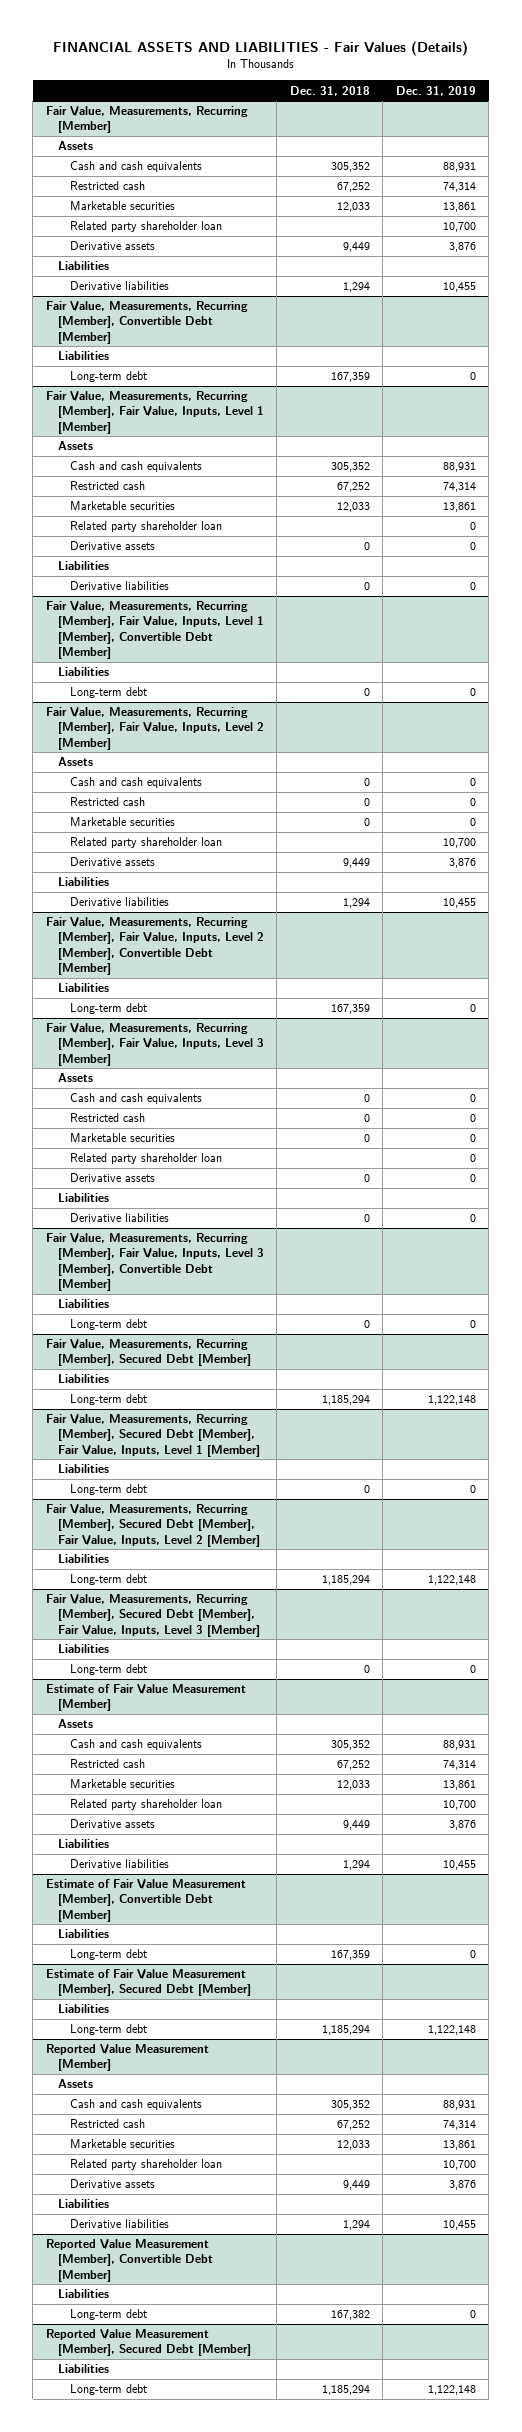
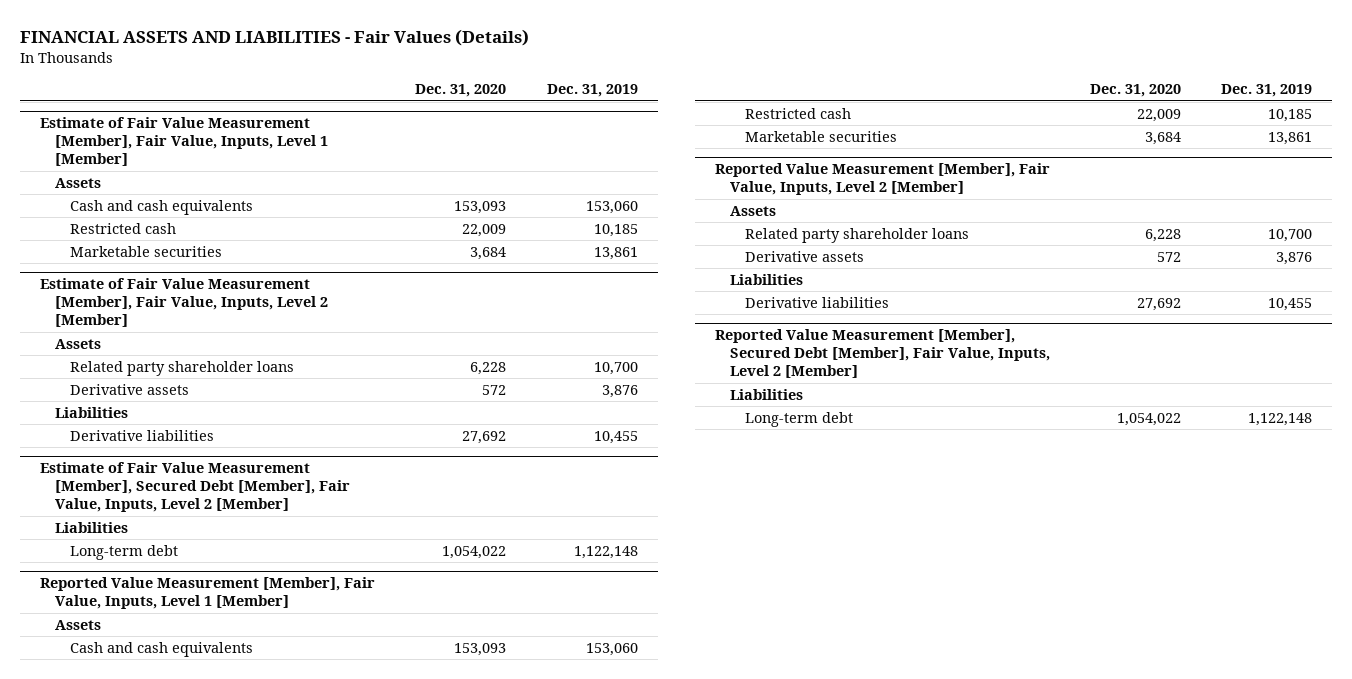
- | Dec. 31, 2018 | Dec. 31, 2019
+ | Dec. 31, 2020 | Dec. 31, 2019
- Fair Value, Measurements, Recurring [Member]
- Assets
- Cash and cash equivalents | 305,352 | 88,931
- Restricted cash | 67,252 | 74,314
- Marketable securities | 12,033 | 13,861
- Related party shareholder loan | | 10,700
- Derivative assets | 9,449 | 3,876
- Liabilities
- Derivative liabilities | 1,294 | 10,455
- Fair Value, Measurements, Recurring [Member], Convertible Debt [Member]
- Liabilities
- Long-term debt | 167,359 | 0
- Fair Value, Measurements, Recurring [Member], Fair Value, Inputs, Level 1 [Member]
+ Estimate of Fair Value Measurement [Member], Fair Value, Inputs, Level 1 [Member]
- Cash and cash equivalents | 305,352 | 88,931
- Restricted cash | 67,252 | 74,314
+ Cash and cash equivalents | 153,093 | 153,060
+ Restricted cash | 22,009 | 10,185
- Related party shareholder loan | | 0
- Derivative assets | 0 | 0
- Liabilities
- Derivative liabilities | 0 | 0
- Fair Value, Measurements, Recurring [Member], Fair Value, Inputs, Level 1 [Member], Convertible Debt [Member]
- Liabilities
- Long-term debt | 0 | 0
- Fair Value, Measurements, Recurring [Member], Fair Value, Inputs, Level 2 [Member]
+ Estimate of Fair Value Measurement [Member], Fair Value, Inputs, Level 2 [Member]
- Cash and cash equivalents | 0 | 0
- Restricted cash | 0 | 0
- Marketable securities | 0 | 0
- Related party shareholder loan | | 10,700
+ Related party shareholder loans | 6,228 | 10,700
- Fair Value, Measurements, Recurring [Member], Fair Value, Inputs, Level 2 [Member], Convertible Debt [Member]
- Liabilities
- Long-term debt | 167,359 | 0
- Fair Value, Measurements, Recurring [Member], Fair Value, Inputs, Level 3 [Member]
- Assets
- Cash and cash equivalents | 0 | 0
- Restricted cash | 0 | 0
- Marketable securities | 0 | 0
- Related party shareholder loan | | 0
- Derivative assets | 0 | 0
- Liabilities
- Derivative liabilities | 0 | 0
- Fair Value, Measurements, Recurring [Member], Fair Value, Inputs, Level 3 [Member], Convertible Debt [Member]
- Liabilities
- Long-term debt | 0 | 0
- Fair Value, Measurements, Recurring [Member], Secured Debt [Member]
- Liabilities
- Long-term debt | 1,185,294 | 1,122,148
- Fair Value, Measurements, Recurring [Member], Secured Debt [Member], Fair Value, Inputs, Level 1 [Member]
- Liabilities
- Long-term debt | 0 | 0
- Fair Value, Measurements, Recurring [Member], Secured Debt [Member], Fair Value, Inputs, Level 2 [Member]
+ Estimate of Fair Value Measurement [Member], Secured Debt [Member], Fair Value, Inputs, Level 2 [Member]
- Fair Value, Measurements, Recurring [Member], Secured Debt [Member], Fair Value, Inputs, Level 3 [Member]
- Liabilities
- Long-term debt | 0 | 0
- Estimate of Fair Value Measurement [Member]
+ Reported Value Measurement [Member], Fair Value, Inputs, Level 1 [Member]
- Cash and cash equivalents | 305,352 | 88,931
- Restricted cash | 67,252 | 74,314
+ Cash and cash equivalents | 153,093 | 153,060
+ Restricted cash | 22,009 | 10,185
- Related party shareholder loan | | 10,700
- Derivative assets | 9,449 | 3,876
- Liabilities
- Derivative liabilities | 1,294 | 10,455
- Estimate of Fair Value Measurement [Member], Convertible Debt [Member]
- Liabilities
- Long-term debt | 167,359 | 0
- Estimate of Fair Value Measurement [Member], Secured Debt [Member]
- Liabilities
- Long-term debt | 1,185,294 | 1,122,148
- Reported Value Measurement [Member]
+ Reported Value Measurement [Member], Fair Value, Inputs, Level 2 [Member]
- Cash and cash equivalents | 305,352 | 88,931
- Restricted cash | 67,252 | 74,314
- Marketable securities | 12,033 | 13,861
- Related party shareholder loan | | 10,700
+ Related party shareholder loans | 6,228 | 10,700
- Reported Value Measurement [Member], Convertible Debt [Member]
- Liabilities
- Long-term debt | 167,382 | 0
- Reported Value Measurement [Member], Secured Debt [Member]
+ Reported Value Measurement [Member], Secured Debt [Member], Fair Value, Inputs, Level 2 [Member]

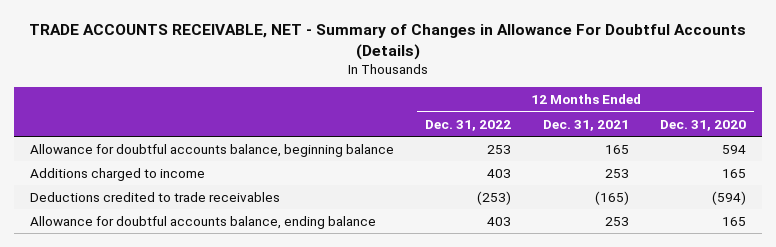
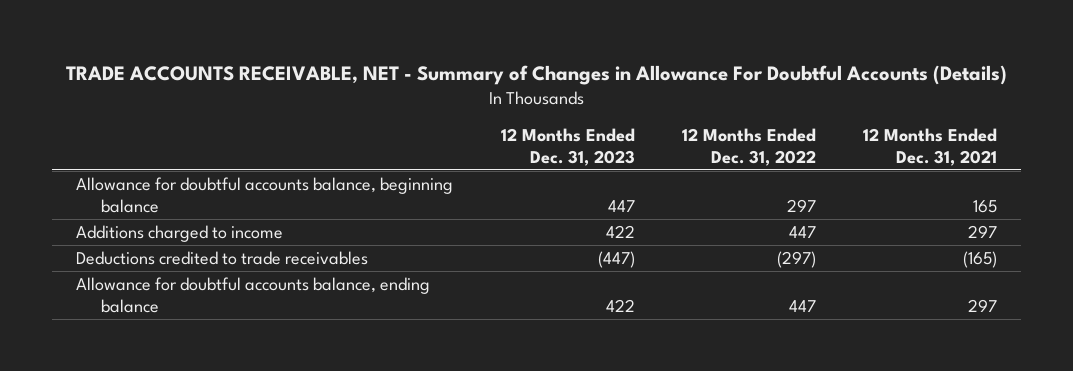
- | 12 Months Ended Dec. 31, 2022 | 12 Months Ended Dec. 31, 2021 | 12 Months Ended Dec. 31, 2020
+ | 12 Months Ended Dec. 31, 2023 | 12 Months Ended Dec. 31, 2022 | 12 Months Ended Dec. 31, 2021
- Allowance for doubtful accounts balance, beginning balance | 253 | 165 | 594
- Additions charged to income | 403 | 253 | 165
- Deductions credited to trade receivables | (253) | (165) | (594)
- Allowance for doubtful accounts balance, ending balance | 403 | 253 | 165
+ Allowance for doubtful accounts balance, beginning balance | 447 | 297 | 165
+ Additions charged to income | 422 | 447 | 297
+ Deductions credited to trade receivables | (447) | (297) | (165)
+ Allowance for doubtful accounts balance, ending balance | 422 | 447 | 297

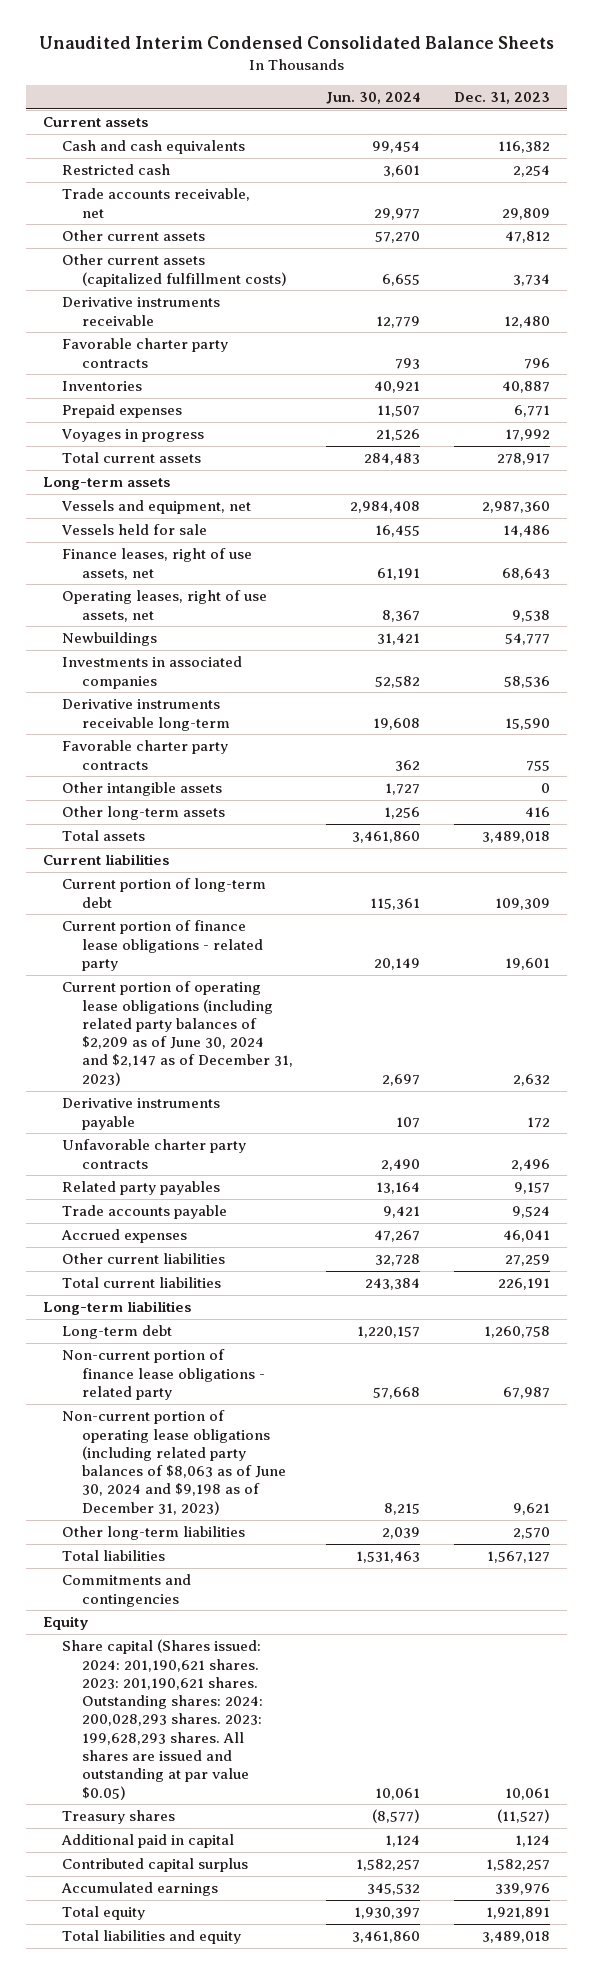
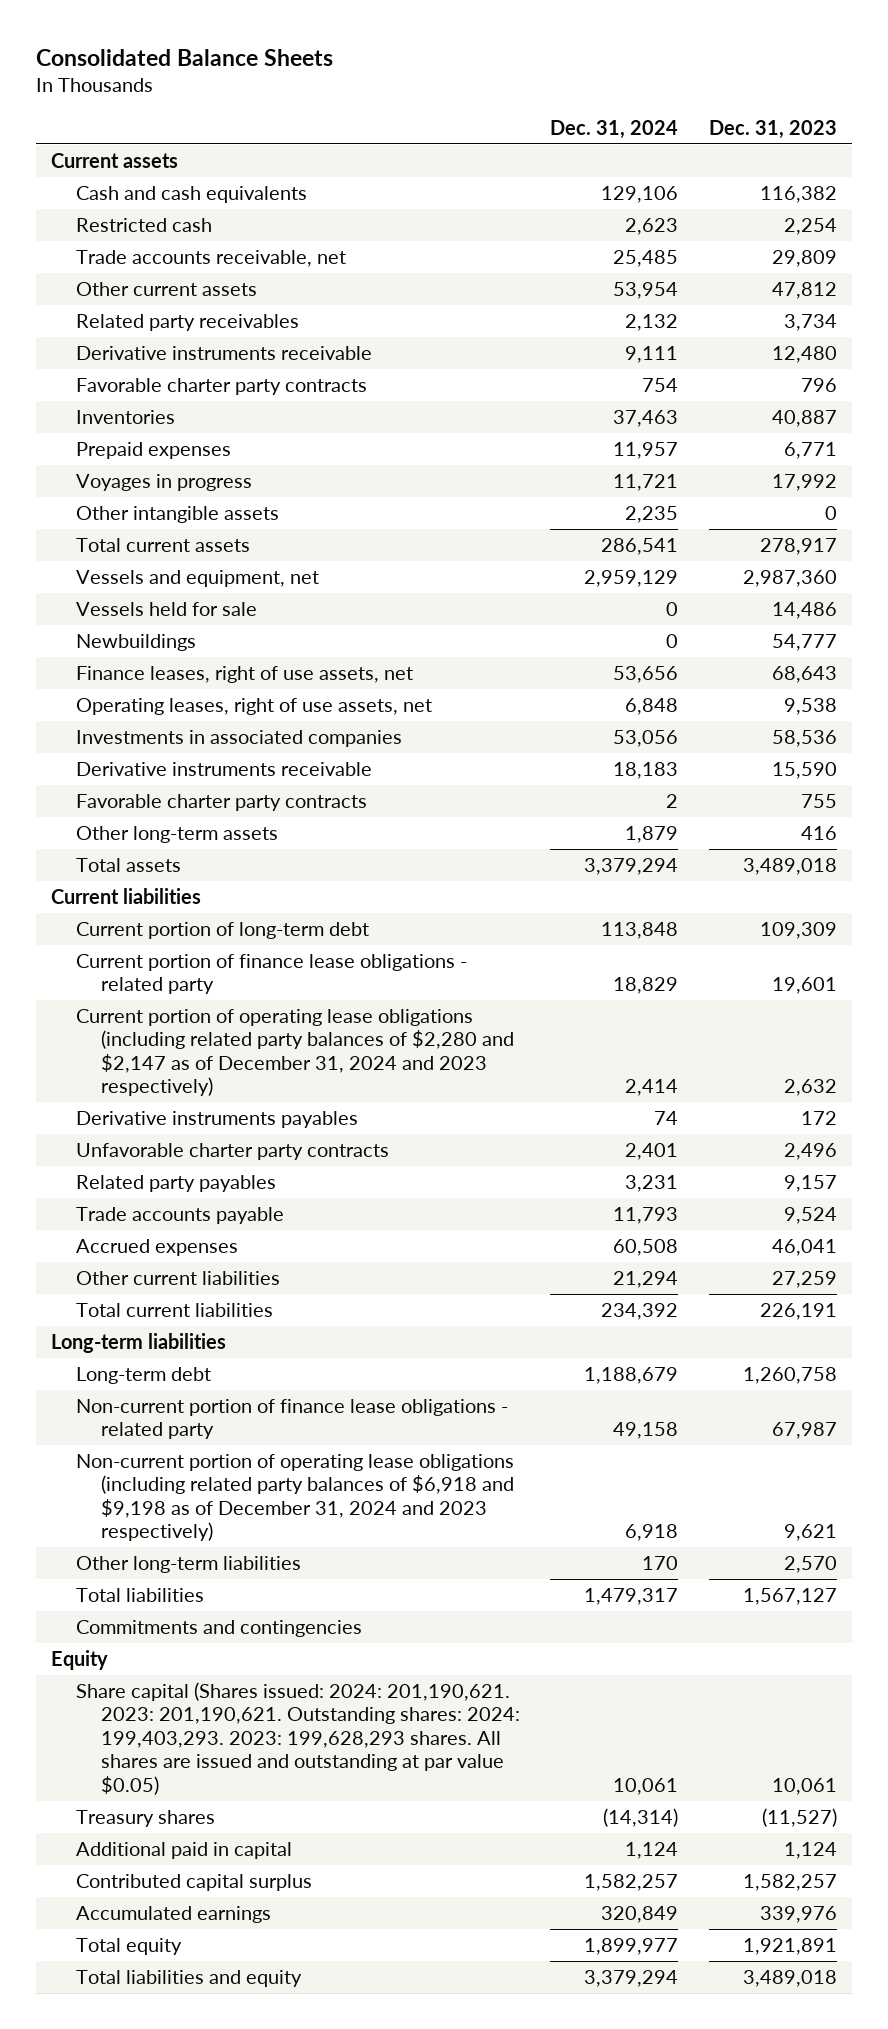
- Unaudited Interim Condensed Consolidated Balance Sheets
+ Consolidated Balance Sheets
- | Jun. 30, 2024 | Dec. 31, 2023
+ | Dec. 31, 2024 | Dec. 31, 2023
- Other current assets (capitalized fulfillment costs) | 6,655 | 3,734
+ Related party receivables | 2,132 | 3,734
moved up: Other intangible assets | 2,235 | 0
- Long-term assets
moved up: Newbuildings | 0 | 54,777
- Derivative instruments receivable long-term | 19,608 | 15,590
+ Derivative instruments receivable | 18,183 | 15,590
- Current portion of operating lease obligations (including related party balances of $2,209 as of June 30, 2024 and $2,147 as of December 31, 2023) | 2,697 | 2,632
- Derivative instruments payable | 107 | 172
+ Current portion of operating lease obligations (including related party balances of $2,280 and $2,147 as of December 31, 2024 and 2023 respectively) | 2,414 | 2,632
+ Derivative instruments payables | 74 | 172
- Non-current portion of operating lease obligations (including related party balances of $8,063 as of June 30, 2024 and $9,198 as of December 31, 2023) | 8,215 | 9,621
+ Non-current portion of operating lease obligations (including related party balances of $6,918 and $9,198 as of December 31, 2024 and 2023 respectively) | 6,918 | 9,621
- Share capital (Shares issued: 2024: 201,190,621 shares. 2023: 201,190,621 shares. Outstanding shares: 2024: 200,028,293 shares. 2023: 199,628,293 shares. All shares are issued and outstanding at par value $0.05) | 10,061 | 10,061
+ Share capital (Shares issued: 2024: 201,190,621. 2023: 201,190,621. Outstanding shares: 2024: 199,403,293. 2023: 199,628,293 shares. All shares are issued and outstanding at par value $0.05) | 10,061 | 10,061

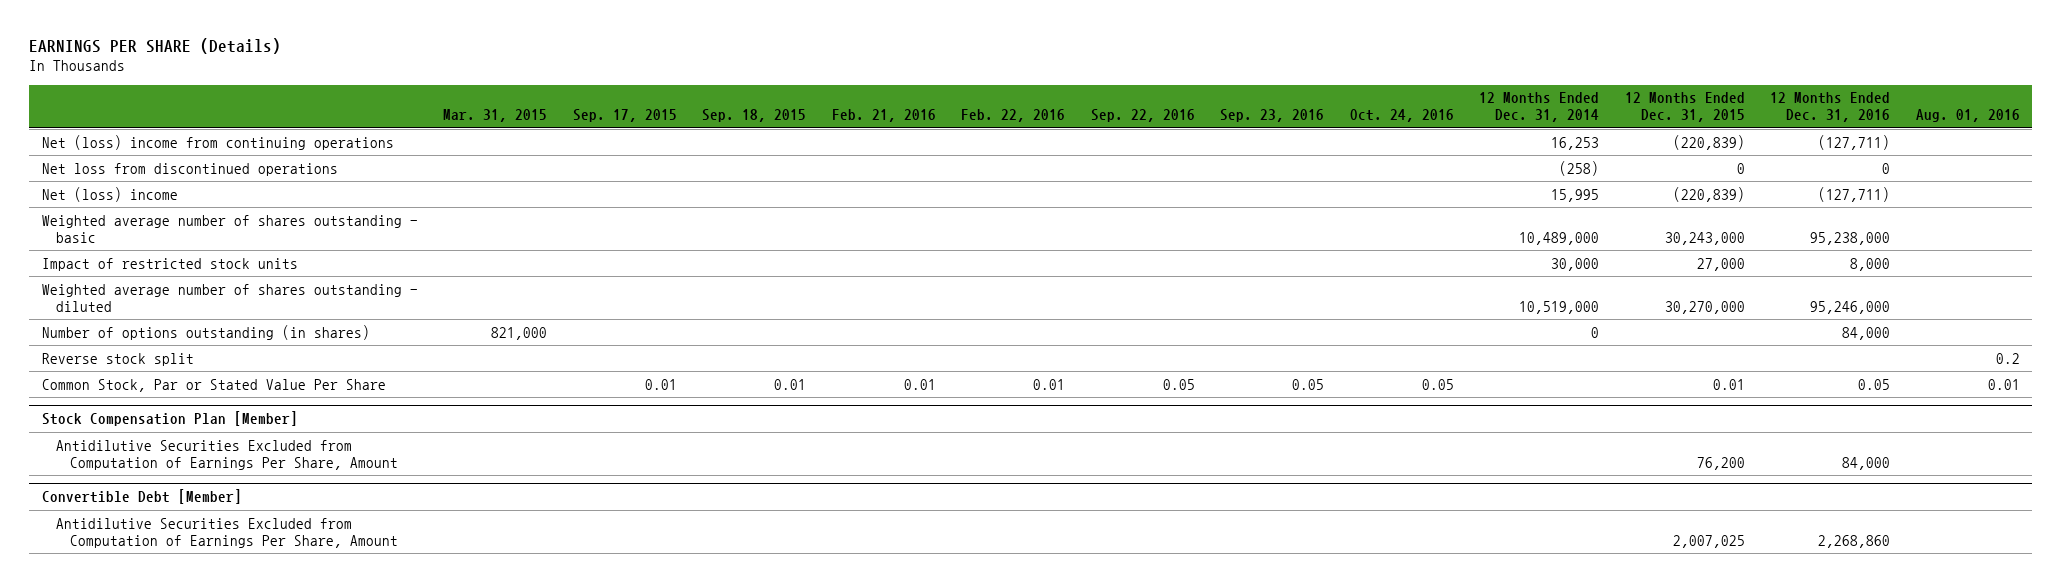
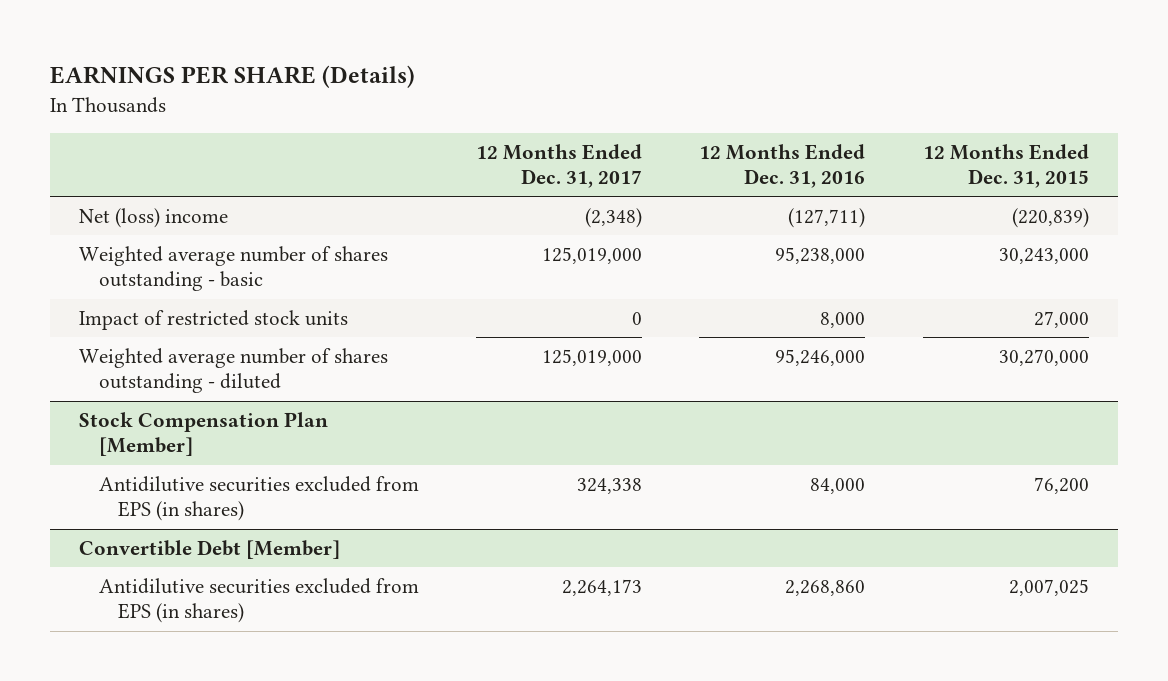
- | Mar. 31, 2015 | Sep. 17, 2015 | Sep. 18, 2015 | Feb. 21, 2016 | Feb. 22, 2016 | Sep. 22, 2016 | Sep. 23, 2016 | Oct. 24, 2016 | 12 Months Ended Dec. 31, 2014 | 12 Months Ended Dec. 31, 2015 | 12 Months Ended Dec. 31, 2016 | Aug. 01, 2016
+ | 12 Months Ended Dec. 31, 2017 | 12 Months Ended Dec. 31, 2016 | 12 Months Ended Dec. 31, 2015
- Net (loss) income from continuing operations | | | | | | | | | 16,253 | (220,839) | (127,711) |
- Net loss from discontinued operations | | | | | | | | | (258) | 0 | 0 |
- Number of options outstanding (in shares) | 821,000 | | | | | | | | 0 | | 84,000 |
- Reverse stock split | | | | | | | | | | | | 0.2
- Common Stock, Par or Stated Value Per Share | | 0.01 | 0.01 | 0.01 | 0.01 | 0.05 | 0.05 | 0.05 | | 0.01 | 0.05 | 0.01
@ Stock Compensation Plan [Member]
- Antidilutive Securities Excluded from Computation of Earnings Per Share, Amount | | | | | | | | | | 76,200 | 84,000 |
+ Antidilutive securities excluded from EPS (in shares) | 324,338 | 84,000 | 76,200
@ Convertible Debt [Member]
- Antidilutive Securities Excluded from Computation of Earnings Per Share, Amount | | | | | | | | | | 2,007,025 | 2,268,860 |
+ Antidilutive securities excluded from EPS (in shares) | 2,264,173 | 2,268,860 | 2,007,025

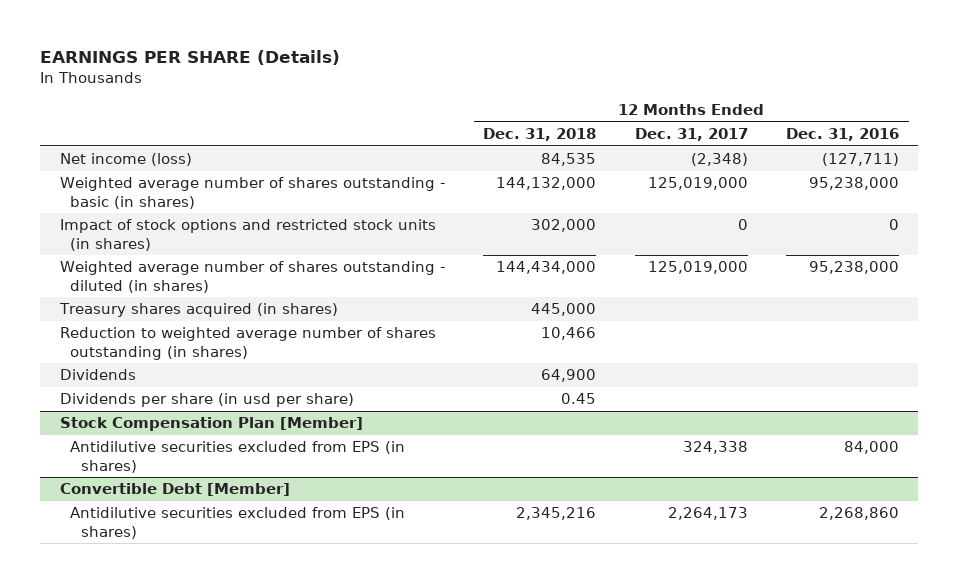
- | 12 Months Ended Dec. 31, 2017 | 12 Months Ended Dec. 31, 2016 | 12 Months Ended Dec. 31, 2015
+ | 12 Months Ended Dec. 31, 2018 | 12 Months Ended Dec. 31, 2017 | 12 Months Ended Dec. 31, 2016
- Net (loss) income | (2,348) | (127,711) | (220,839)
- Weighted average number of shares outstanding - basic | 125,019,000 | 95,238,000 | 30,243,000
- Impact of restricted stock units | 0 | 8,000 | 27,000
- Weighted average number of shares outstanding - diluted | 125,019,000 | 95,246,000 | 30,270,000
+ Net income (loss) | 84,535 | (2,348) | (127,711)
+ Weighted average number of shares outstanding - basic (in shares) | 144,132,000 | 125,019,000 | 95,238,000
+ Impact of stock options and restricted stock units (in shares) | 302,000 | 0 | 0
+ Weighted average number of shares outstanding - diluted (in shares) | 144,434,000 | 125,019,000 | 95,238,000
+ Treasury shares acquired (in shares) | 445,000 | |
+ Reduction to weighted average number of shares outstanding (in shares) | 10,466 | |
+ Dividends | 64,900 | |
+ Dividends per share (in usd per share) | 0.45 | |

